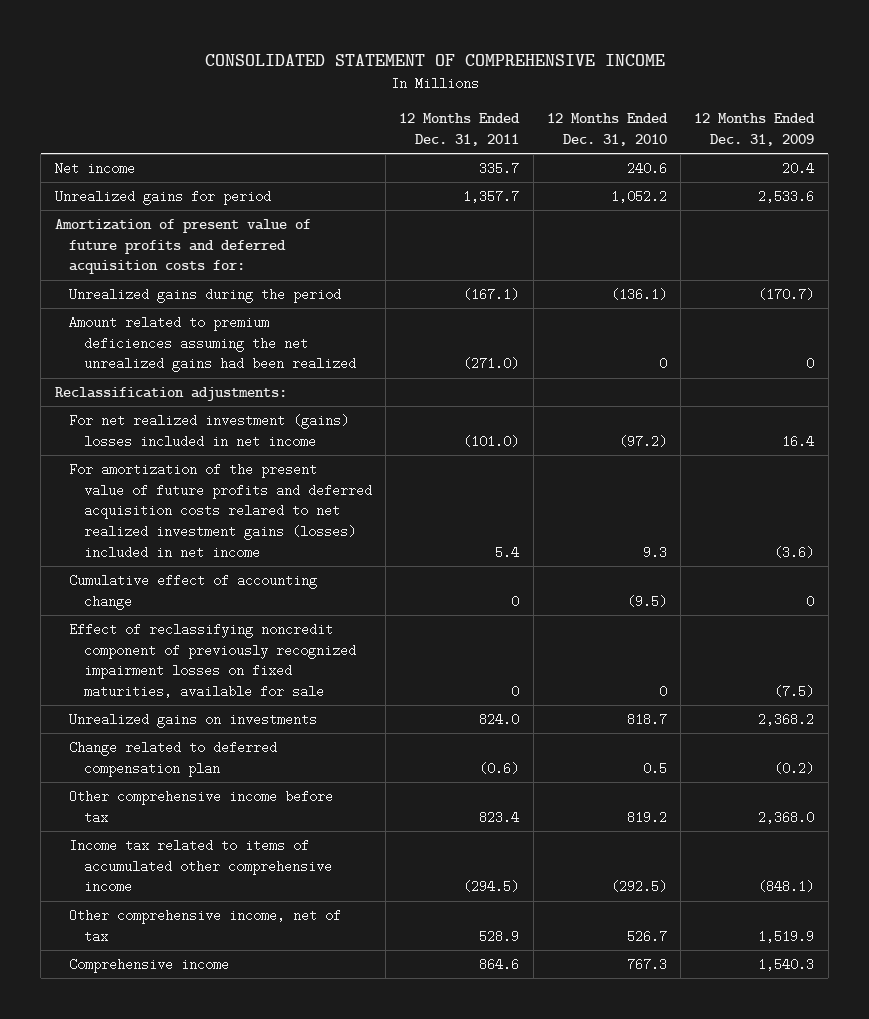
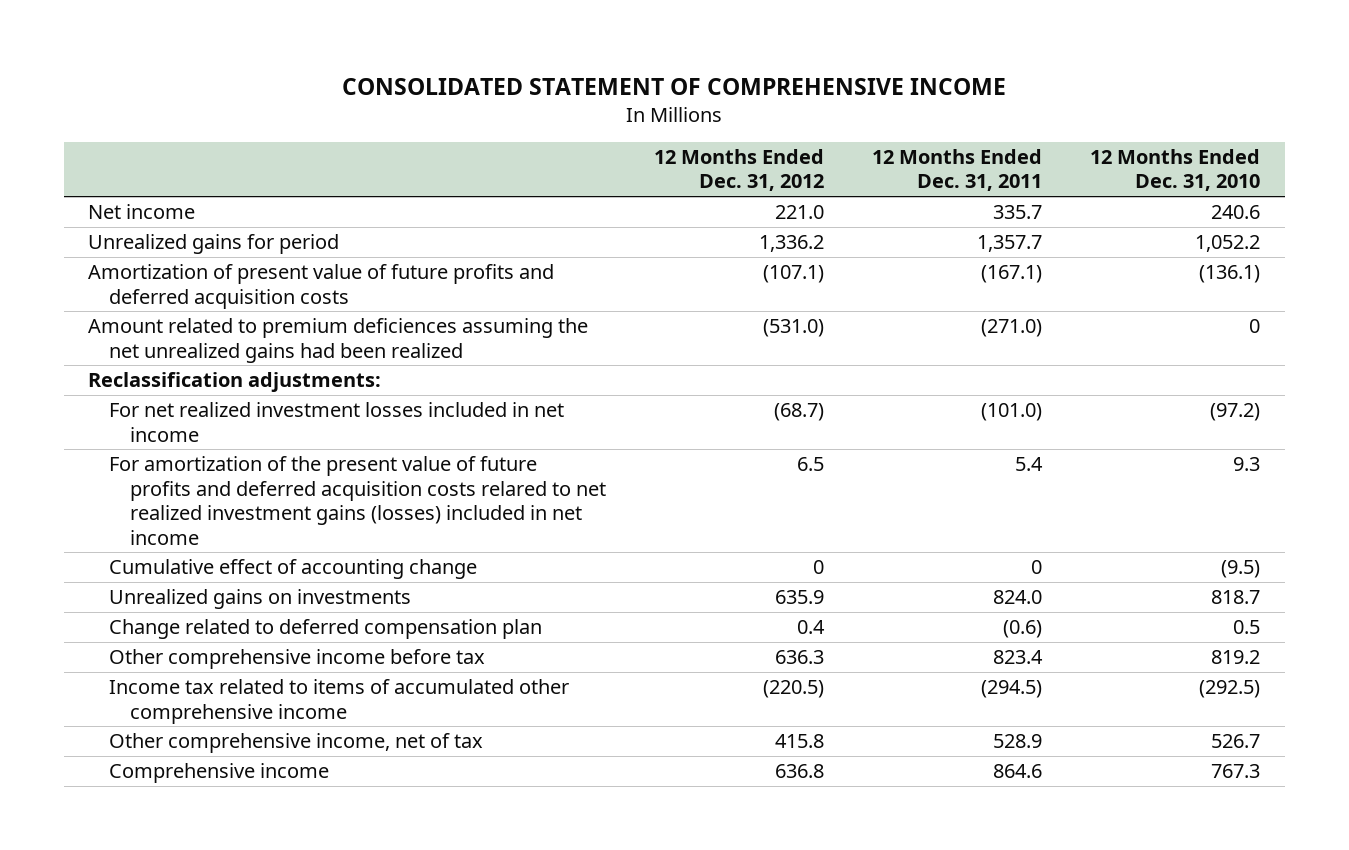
- | 12 Months Ended Dec. 31, 2011 | 12 Months Ended Dec. 31, 2010 | 12 Months Ended Dec. 31, 2009
+ | 12 Months Ended Dec. 31, 2012 | 12 Months Ended Dec. 31, 2011 | 12 Months Ended Dec. 31, 2010
- Amortization of present value of future profits and deferred acquisition costs for:
- Unrealized gains during the period | (167.1) | (136.1) | (170.7)
+ Amortization of present value of future profits and deferred acquisition costs | (107.1) | (167.1) | (136.1)
- For net realized investment (gains) losses included in net income | (101.0) | (97.2) | 16.4
+ For net realized investment losses included in net income | (68.7) | (101.0) | (97.2)
- Effect of reclassifying noncredit component of previously recognized impairment losses on fixed maturities, available for sale | 0 | 0 | (7.5)

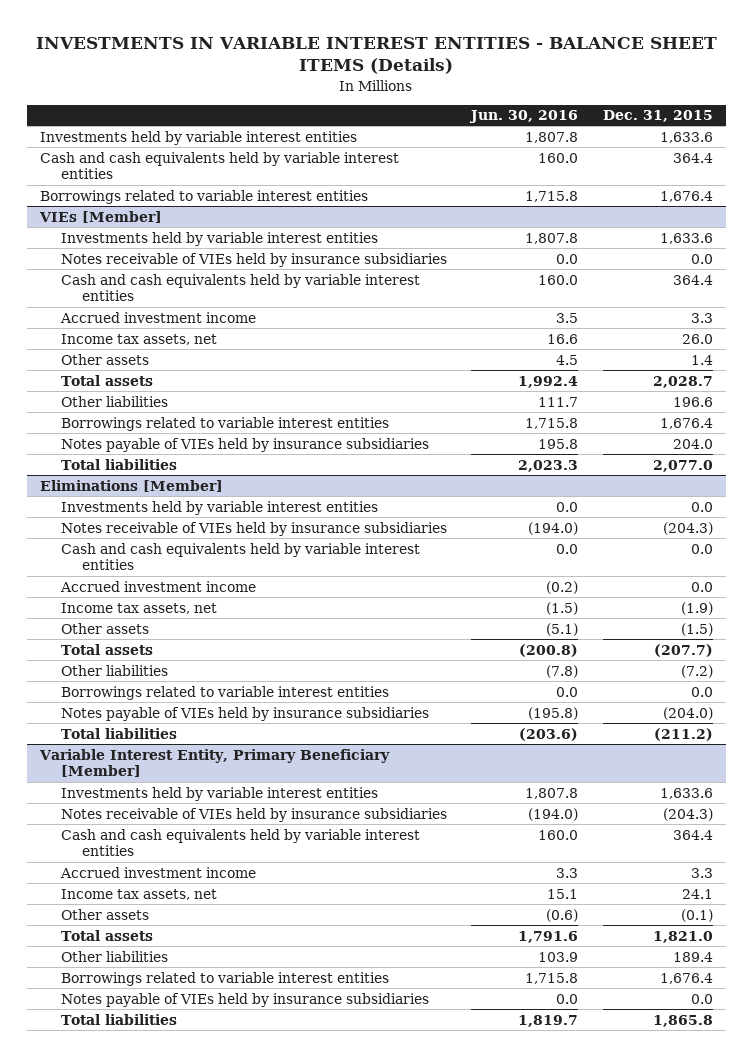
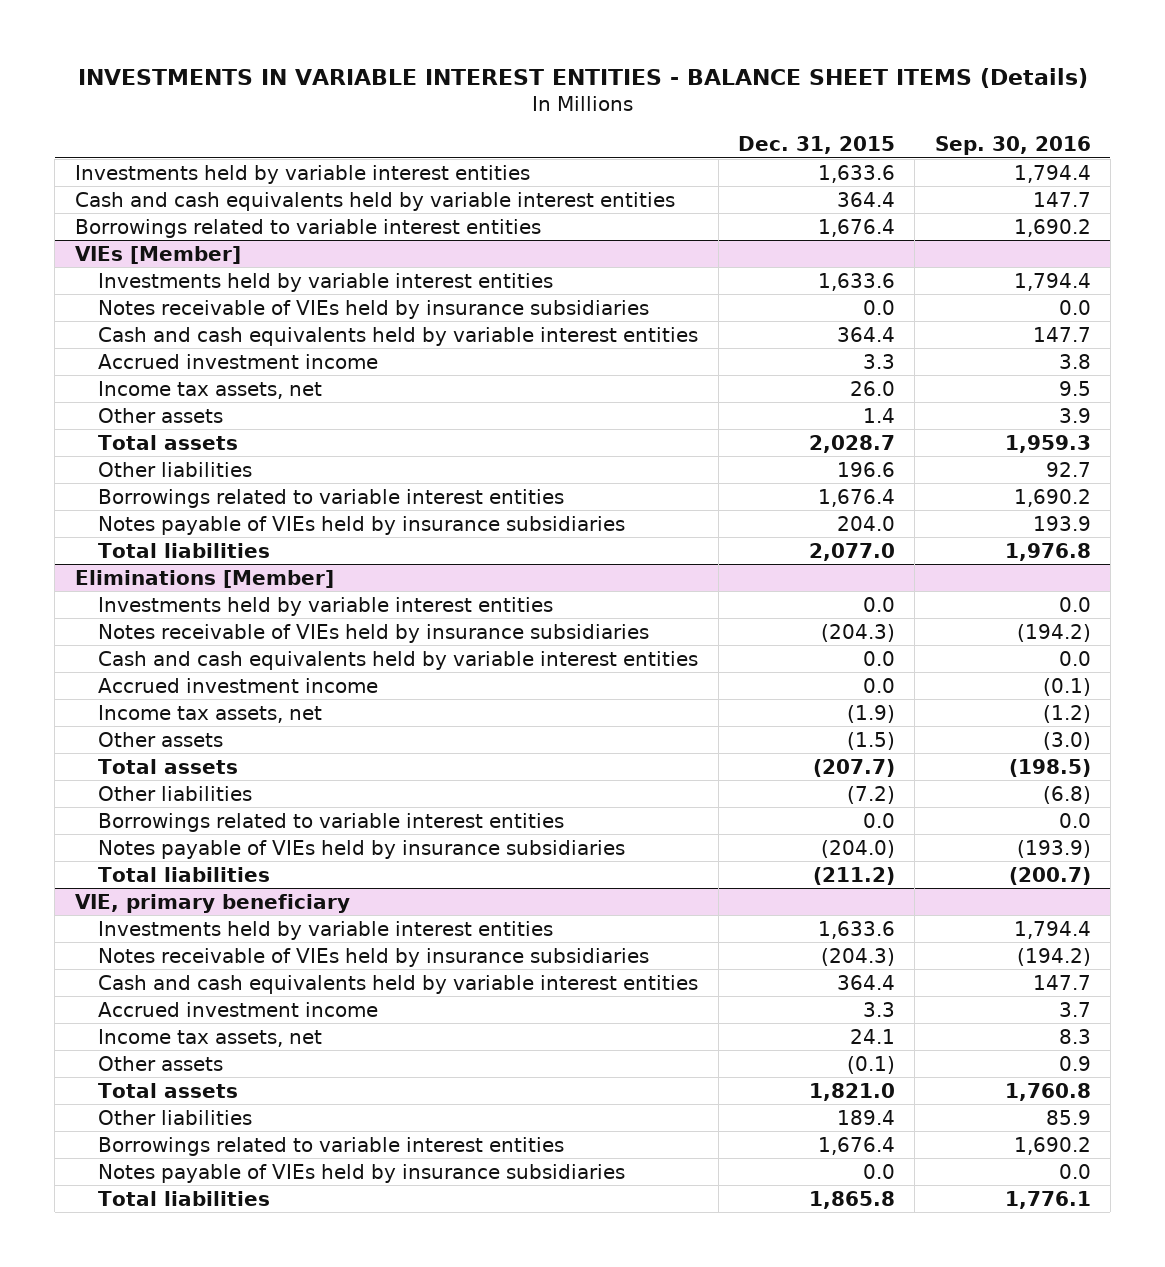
- | Jun. 30, 2016 | Dec. 31, 2015
+ | Dec. 31, 2015 | Sep. 30, 2016
- Variable Interest Entity, Primary Beneficiary [Member]
+ VIE, primary beneficiary

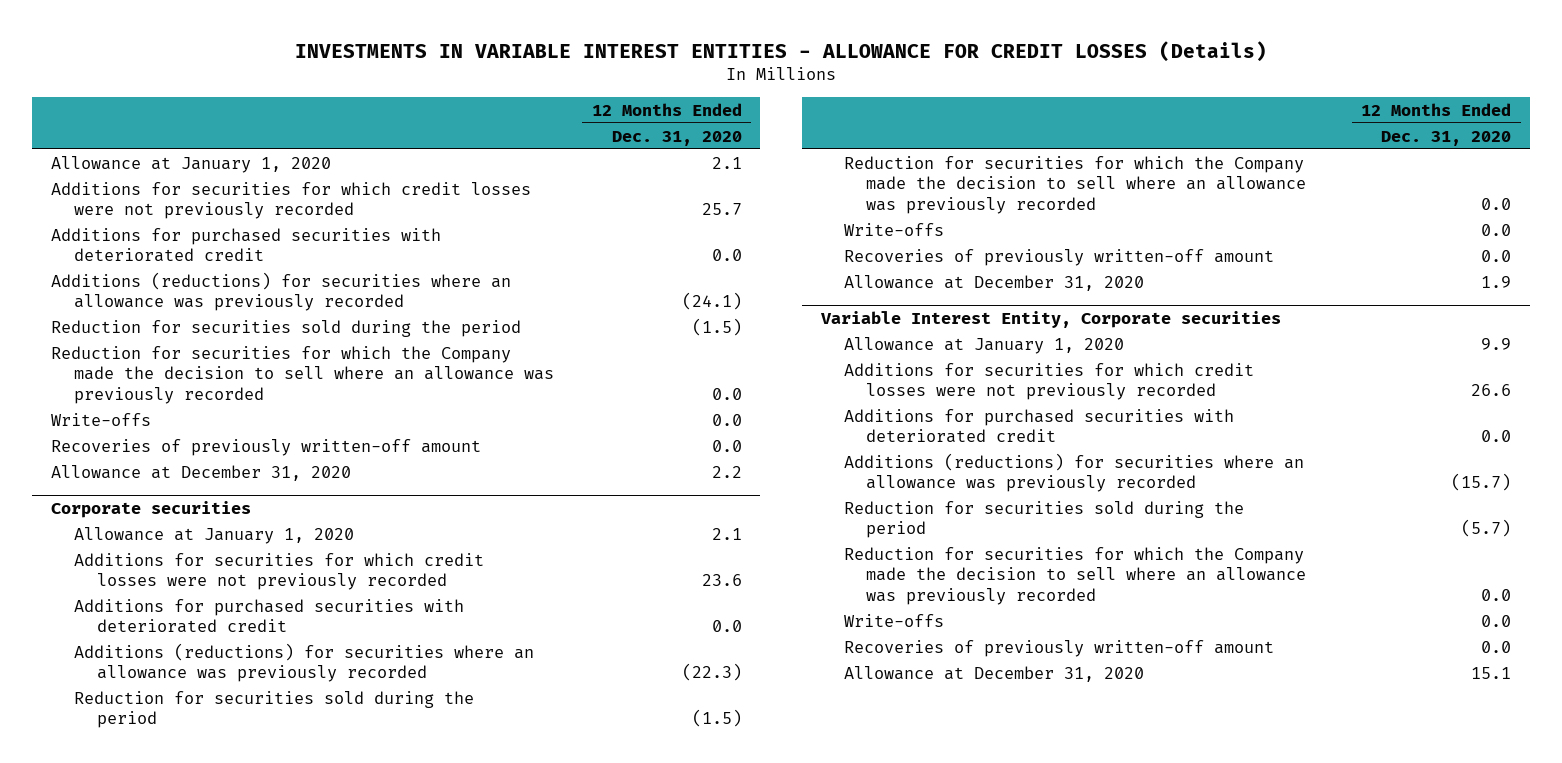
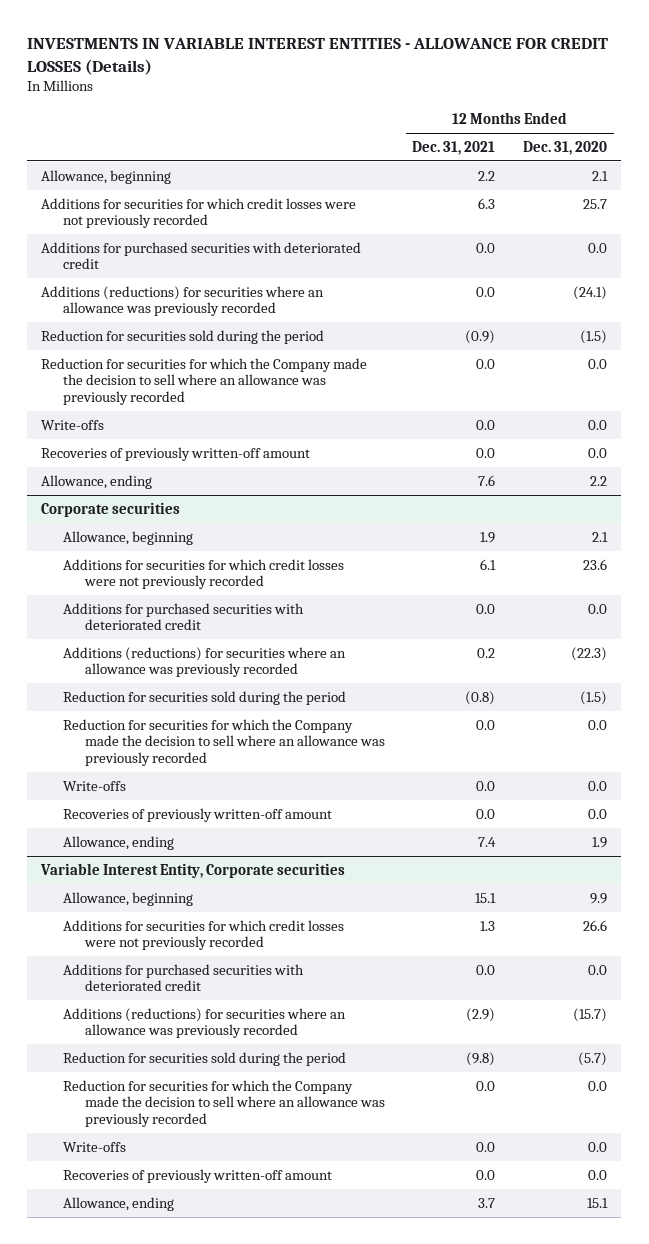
- | 12 Months Ended Dec. 31, 2020
+ | 12 Months Ended Dec. 31, 2021 | 12 Months Ended Dec. 31, 2020
- Allowance at January 1, 2020 | 2.1
+ Allowance, beginning | 2.2 | 2.1
- Allowance at December 31, 2020 | 2.2
+ Allowance, ending | 7.6 | 2.2
@ Corporate securities
- Allowance at January 1, 2020 | 2.1
+ Allowance, beginning | 1.9 | 2.1
- Allowance at December 31, 2020 | 1.9
+ Allowance, ending | 7.4 | 1.9
@ Variable Interest Entity, Corporate securities
- Allowance at January 1, 2020 | 9.9
+ Allowance, beginning | 15.1 | 9.9
- Allowance at December 31, 2020 | 15.1
+ Allowance, ending | 3.7 | 15.1

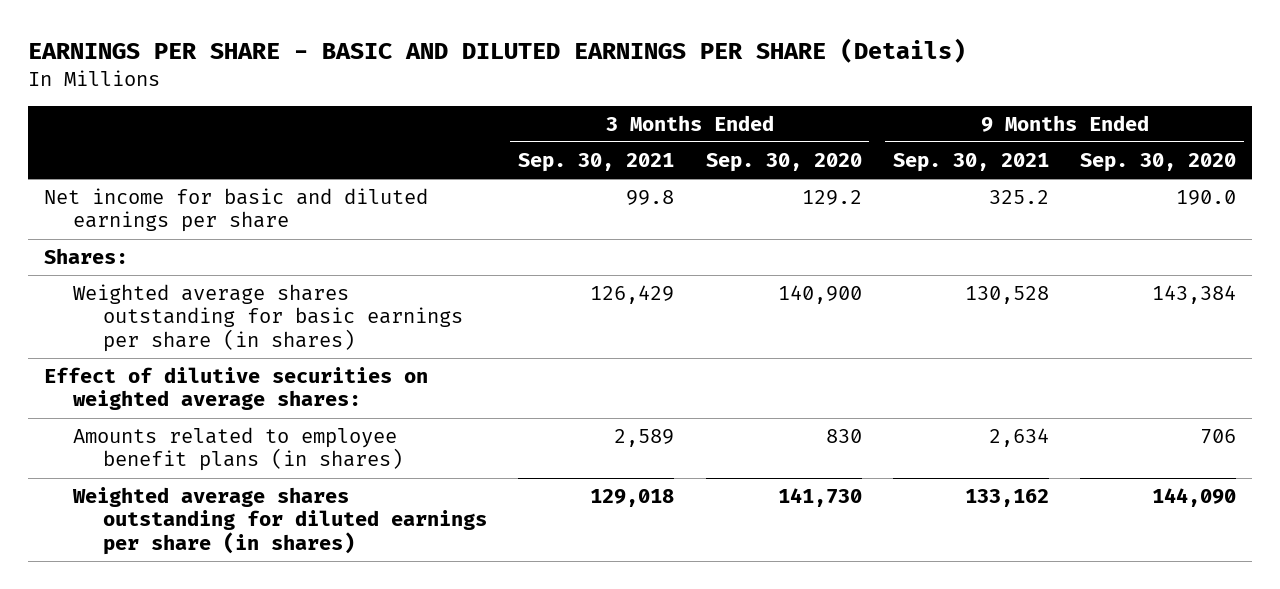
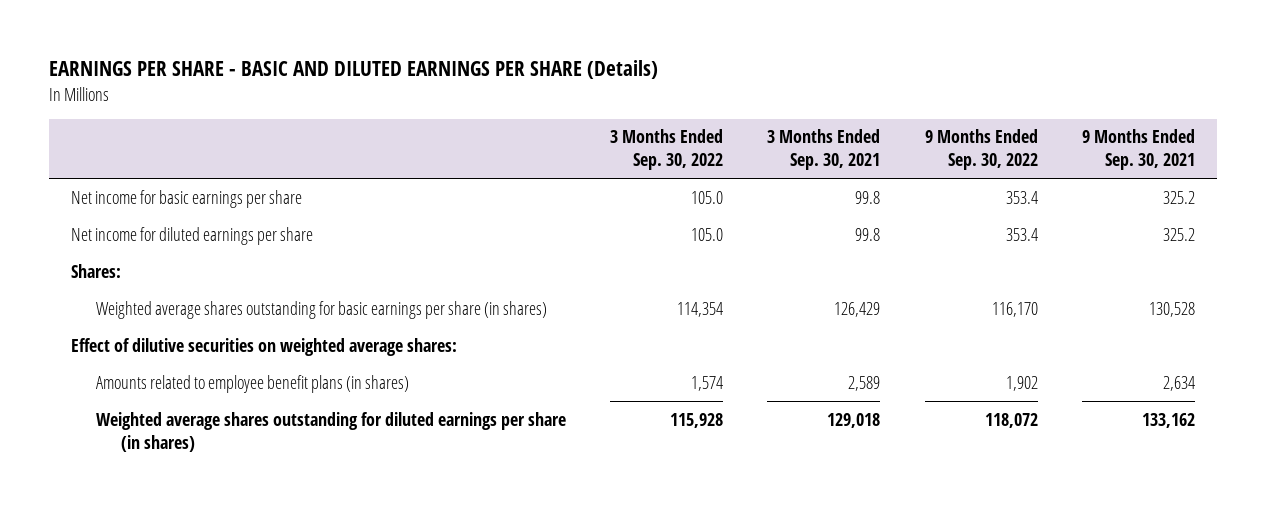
- | 3 Months Ended Sep. 30, 2021 | 3 Months Ended Sep. 30, 2020 | 9 Months Ended Sep. 30, 2021 | 9 Months Ended Sep. 30, 2020
+ | 3 Months Ended Sep. 30, 2022 | 3 Months Ended Sep. 30, 2021 | 9 Months Ended Sep. 30, 2022 | 9 Months Ended Sep. 30, 2021
- Net income for basic and diluted earnings per share | 99.8 | 129.2 | 325.2 | 190.0
+ Net income for basic earnings per share | 105.0 | 99.8 | 353.4 | 325.2
+ Net income for diluted earnings per share | 105.0 | 99.8 | 353.4 | 325.2

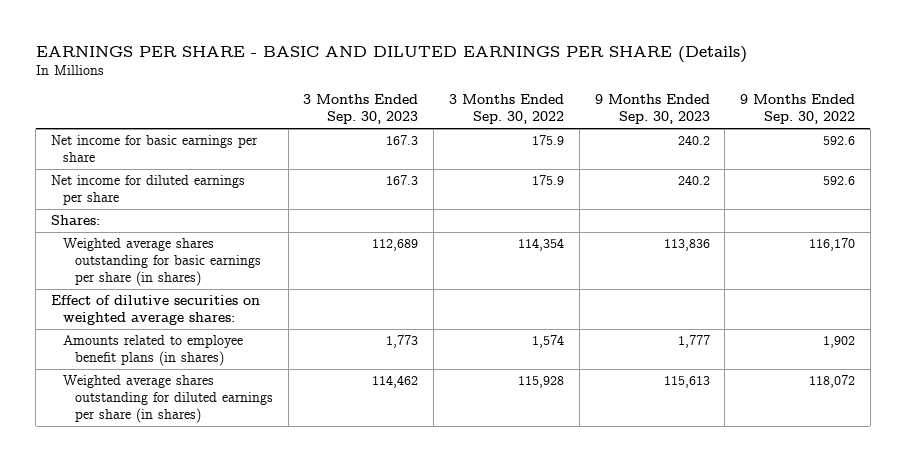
- | 3 Months Ended Sep. 30, 2022 | 3 Months Ended Sep. 30, 2021 | 9 Months Ended Sep. 30, 2022 | 9 Months Ended Sep. 30, 2021
+ | 3 Months Ended Sep. 30, 2023 | 3 Months Ended Sep. 30, 2022 | 9 Months Ended Sep. 30, 2023 | 9 Months Ended Sep. 30, 2022
- Net income for basic earnings per share | 105.0 | 99.8 | 353.4 | 325.2
- Net income for diluted earnings per share | 105.0 | 99.8 | 353.4 | 325.2
+ Net income for basic earnings per share | 167.3 | 175.9 | 240.2 | 592.6
+ Net income for diluted earnings per share | 167.3 | 175.9 | 240.2 | 592.6

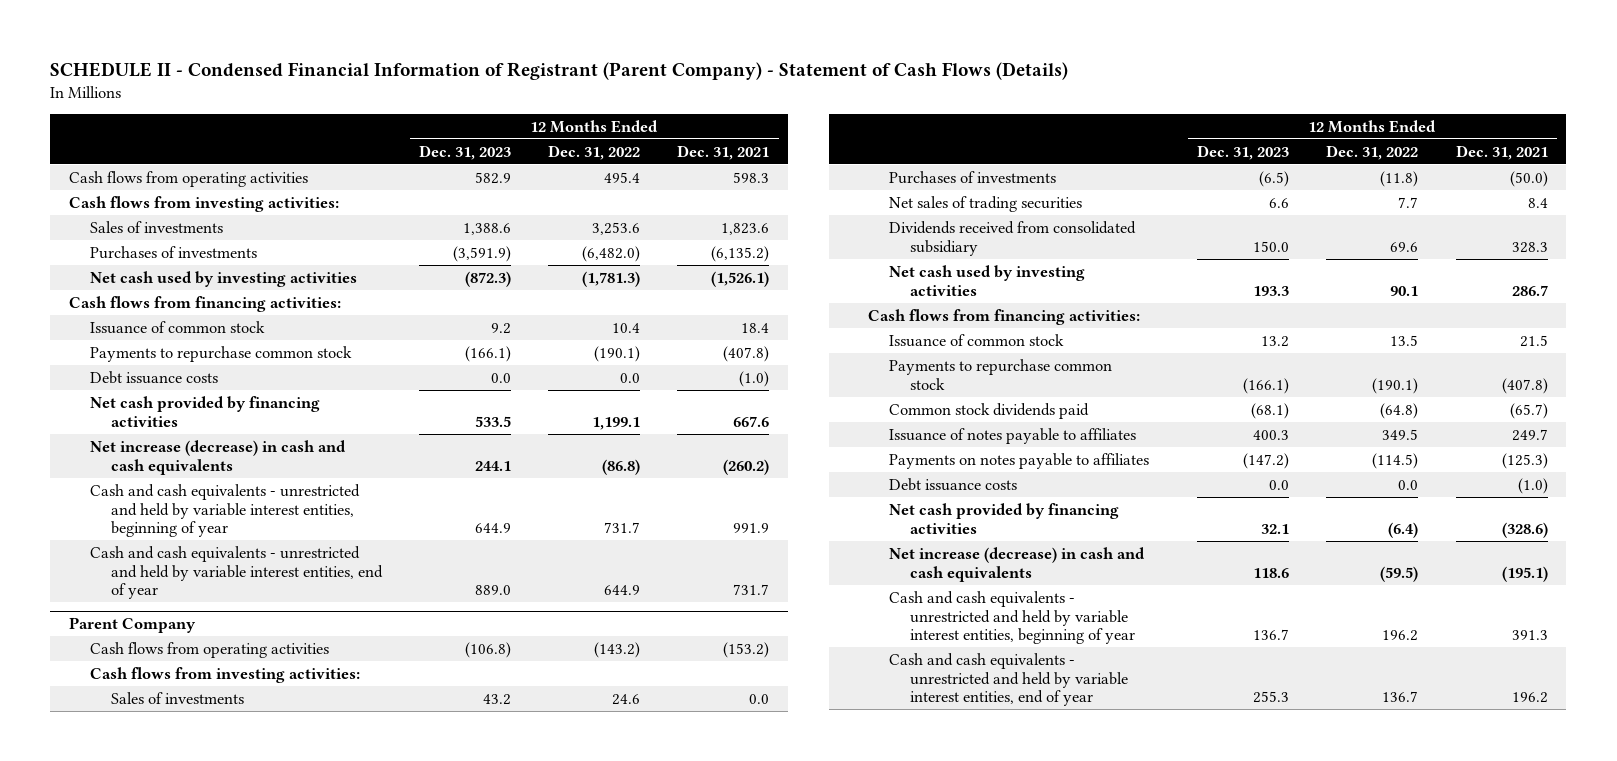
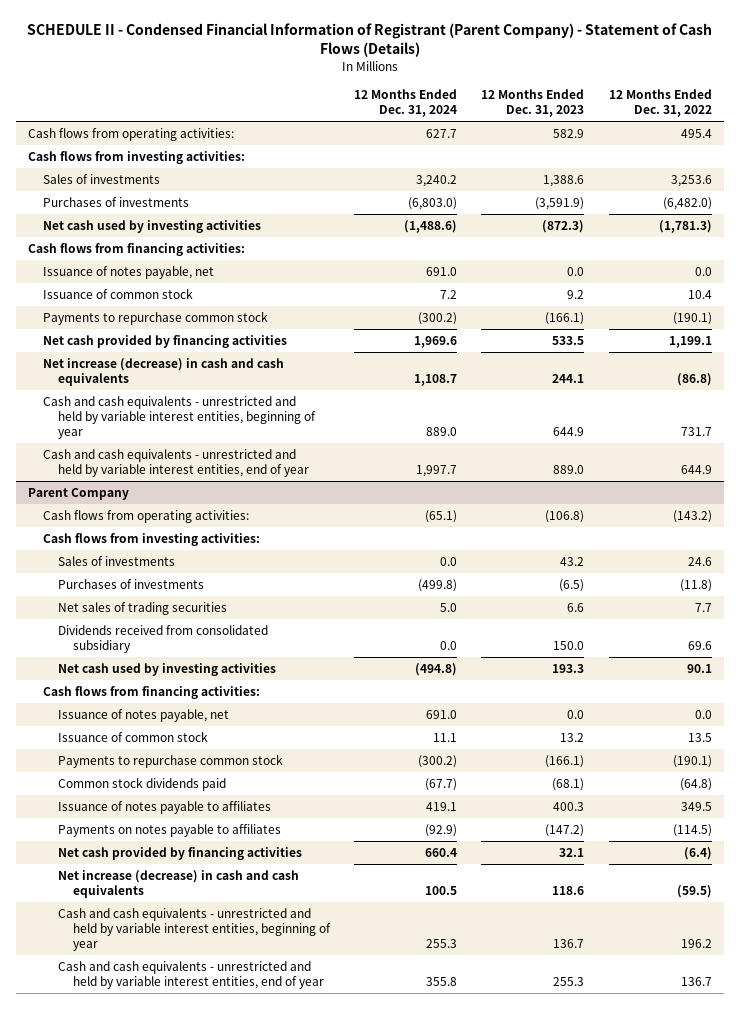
- | 12 Months Ended Dec. 31, 2023 | 12 Months Ended Dec. 31, 2022 | 12 Months Ended Dec. 31, 2021
+ | 12 Months Ended Dec. 31, 2024 | 12 Months Ended Dec. 31, 2023 | 12 Months Ended Dec. 31, 2022
- Cash flows from operating activities | 582.9 | 495.4 | 598.3
+ Cash flows from operating activities: | 627.7 | 582.9 | 495.4
+ Issuance of notes payable, net | 691.0 | 0.0 | 0.0
- Debt issuance costs | 0.0 | 0.0 | (1.0)
@ Parent Company
- Cash flows from operating activities | (106.8) | (143.2) | (153.2)
+ Cash flows from operating activities: | (65.1) | (106.8) | (143.2)
+ Issuance of notes payable, net | 691.0 | 0.0 | 0.0
- Debt issuance costs | 0.0 | 0.0 | (1.0)

